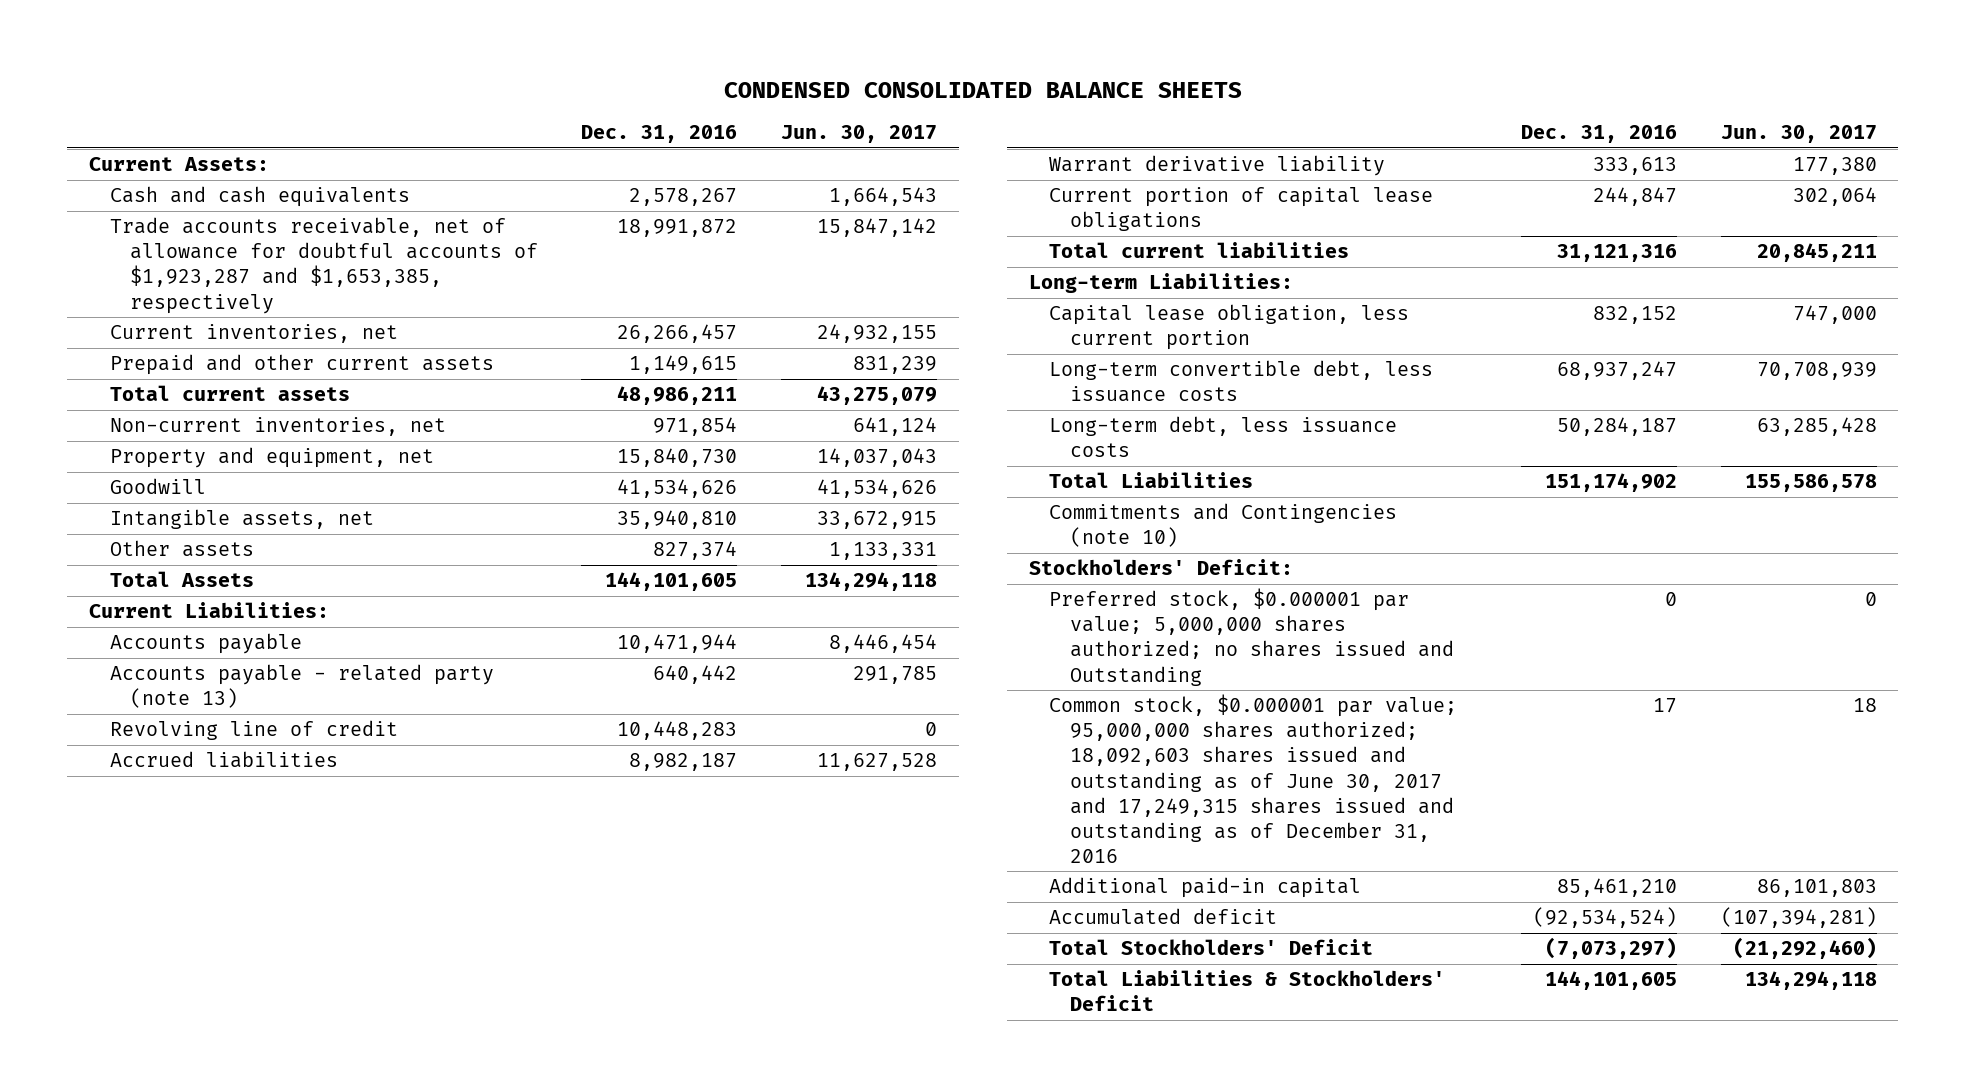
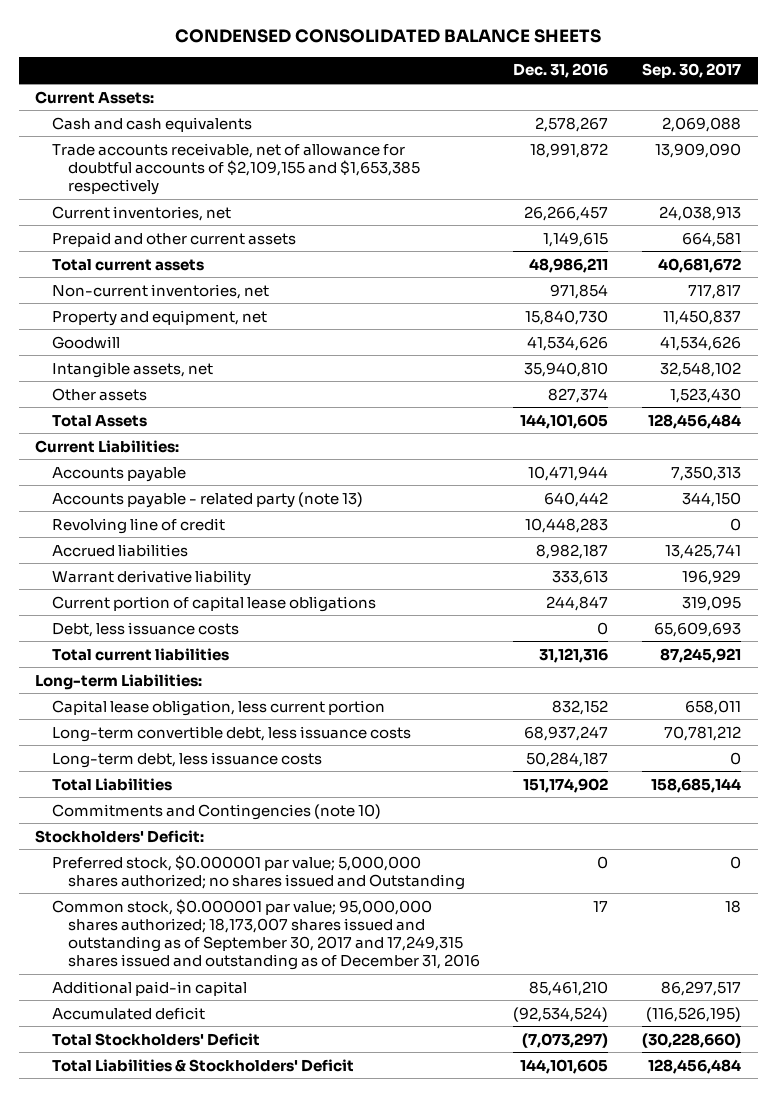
- | Dec. 31, 2016 | Jun. 30, 2017
+ | Dec. 31, 2016 | Sep. 30, 2017
- Trade accounts receivable, net of allowance for doubtful accounts of $1,923,287 and $1,653,385, respectively | 18,991,872 | 15,847,142
+ Trade accounts receivable, net of allowance for doubtful accounts of $2,109,155 and $1,653,385 respectively | 18,991,872 | 13,909,090
+ Debt, less issuance costs | 0 | 65,609,693
- Common stock, $0.000001 par value; 95,000,000 shares authorized; 18,092,603 shares issued and outstanding as of June 30, 2017 and 17,249,315 shares issued and outstanding as of December 31, 2016 | 17 | 18
+ Common stock, $0.000001 par value; 95,000,000 shares authorized; 18,173,007 shares issued and outstanding as of September 30, 2017 and 17,249,315 shares issued and outstanding as of December 31, 2016 | 17 | 18

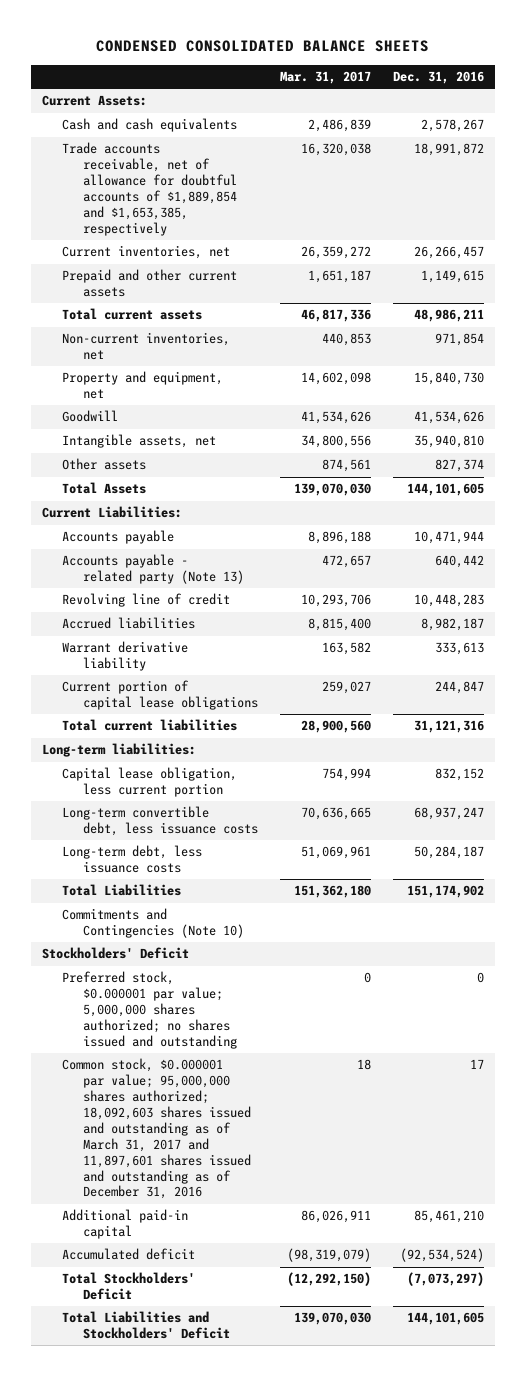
- | Dec. 31, 2016 | Sep. 30, 2017
+ | Mar. 31, 2017 | Dec. 31, 2016
- Trade accounts receivable, net of allowance for doubtful accounts of $2,109,155 and $1,653,385 respectively | 18,991,872 | 13,909,090
+ Trade accounts receivable, net of allowance for doubtful accounts of $1,889,854 and $1,653,385, respectively | 16,320,038 | 18,991,872
- Accounts payable - related party (note 13) | 640,442 | 344,150
+ Accounts payable - related party (Note 13) | 472,657 | 640,442
- Debt, less issuance costs | 0 | 65,609,693
- Long-term Liabilities:
+ Long-term liabilities:
- Commitments and Contingencies (note 10)
- Stockholders' Deficit:
- Preferred stock, $0.000001 par value; 5,000,000 shares authorized; no shares issued and Outstanding | 0 | 0
- Common stock, $0.000001 par value; 95,000,000 shares authorized; 18,173,007 shares issued and outstanding as of September 30, 2017 and 17,249,315 shares issued and outstanding as of December 31, 2016 | 17 | 18
+ Commitments and Contingencies (Note 10)
+ Stockholders' Deficit
+ Preferred stock, $0.000001 par value; 5,000,000 shares authorized; no shares issued and outstanding | 0 | 0
+ Common stock, $0.000001 par value; 95,000,000 shares authorized; 18,092,603 shares issued and outstanding as of March 31, 2017 and 11,897,601 shares issued and outstanding as of December 31, 2016 | 18 | 17
- Total Liabilities & Stockholders' Deficit | 144,101,605 | 128,456,484
+ Total Liabilities and Stockholders' Deficit | 139,070,030 | 144,101,605

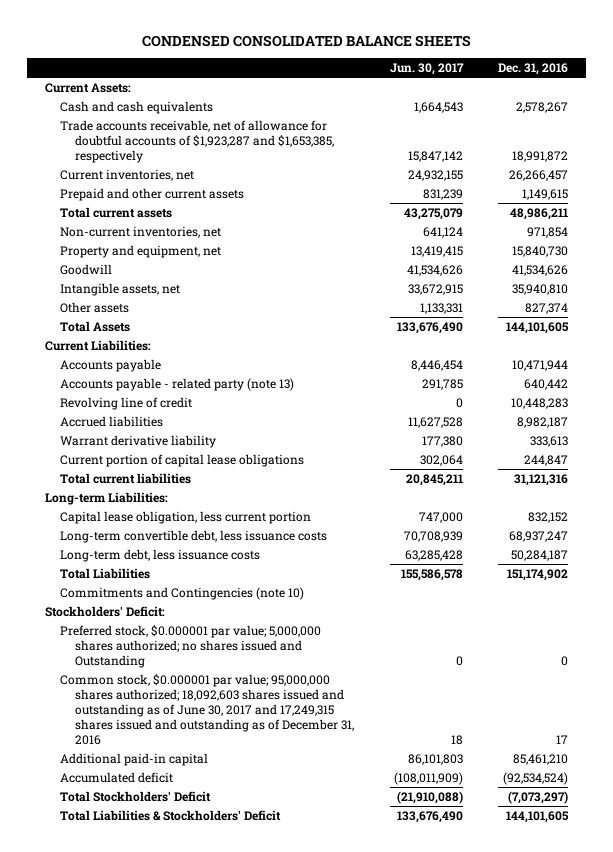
- | Mar. 31, 2017 | Dec. 31, 2016
+ | Jun. 30, 2017 | Dec. 31, 2016
- Trade accounts receivable, net of allowance for doubtful accounts of $1,889,854 and $1,653,385, respectively | 16,320,038 | 18,991,872
+ Trade accounts receivable, net of allowance for doubtful accounts of $1,923,287 and $1,653,385, respectively | 15,847,142 | 18,991,872
- Accounts payable - related party (Note 13) | 472,657 | 640,442
+ Accounts payable - related party (note 13) | 291,785 | 640,442
- Long-term liabilities:
+ Long-term Liabilities:
- Commitments and Contingencies (Note 10)
- Stockholders' Deficit
- Preferred stock, $0.000001 par value; 5,000,000 shares authorized; no shares issued and outstanding | 0 | 0
- Common stock, $0.000001 par value; 95,000,000 shares authorized; 18,092,603 shares issued and outstanding as of March 31, 2017 and 11,897,601 shares issued and outstanding as of December 31, 2016 | 18 | 17
+ Commitments and Contingencies (note 10)
+ Stockholders' Deficit:
+ Preferred stock, $0.000001 par value; 5,000,000 shares authorized; no shares issued and Outstanding | 0 | 0
+ Common stock, $0.000001 par value; 95,000,000 shares authorized; 18,092,603 shares issued and outstanding as of June 30, 2017 and 17,249,315 shares issued and outstanding as of December 31, 2016 | 18 | 17
- Total Liabilities and Stockholders' Deficit | 139,070,030 | 144,101,605
+ Total Liabilities & Stockholders' Deficit | 133,676,490 | 144,101,605

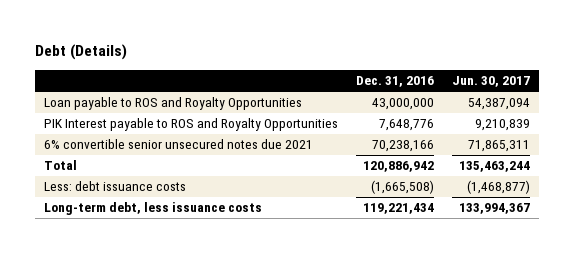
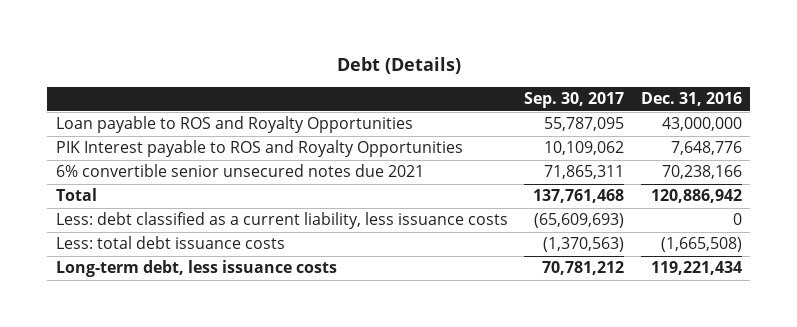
- | Dec. 31, 2016 | Jun. 30, 2017
+ | Sep. 30, 2017 | Dec. 31, 2016
- Less: debt issuance costs | (1,665,508) | (1,468,877)
+ Less: debt classified as a current liability, less issuance costs | (65,609,693) | 0
+ Less: total debt issuance costs | (1,370,563) | (1,665,508)

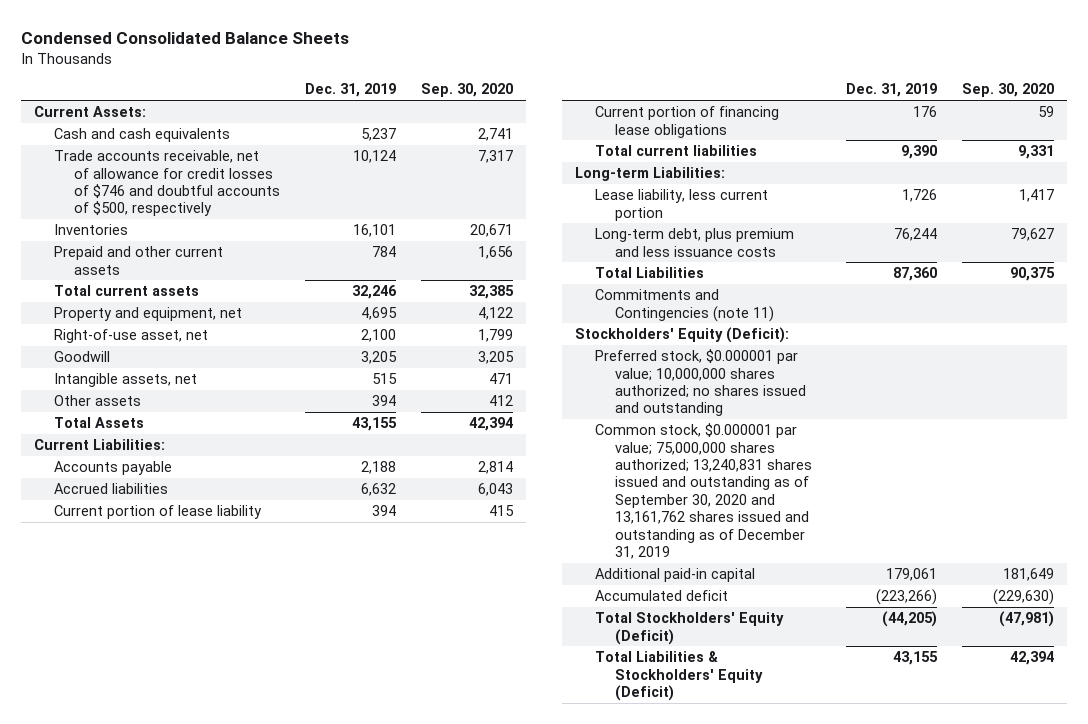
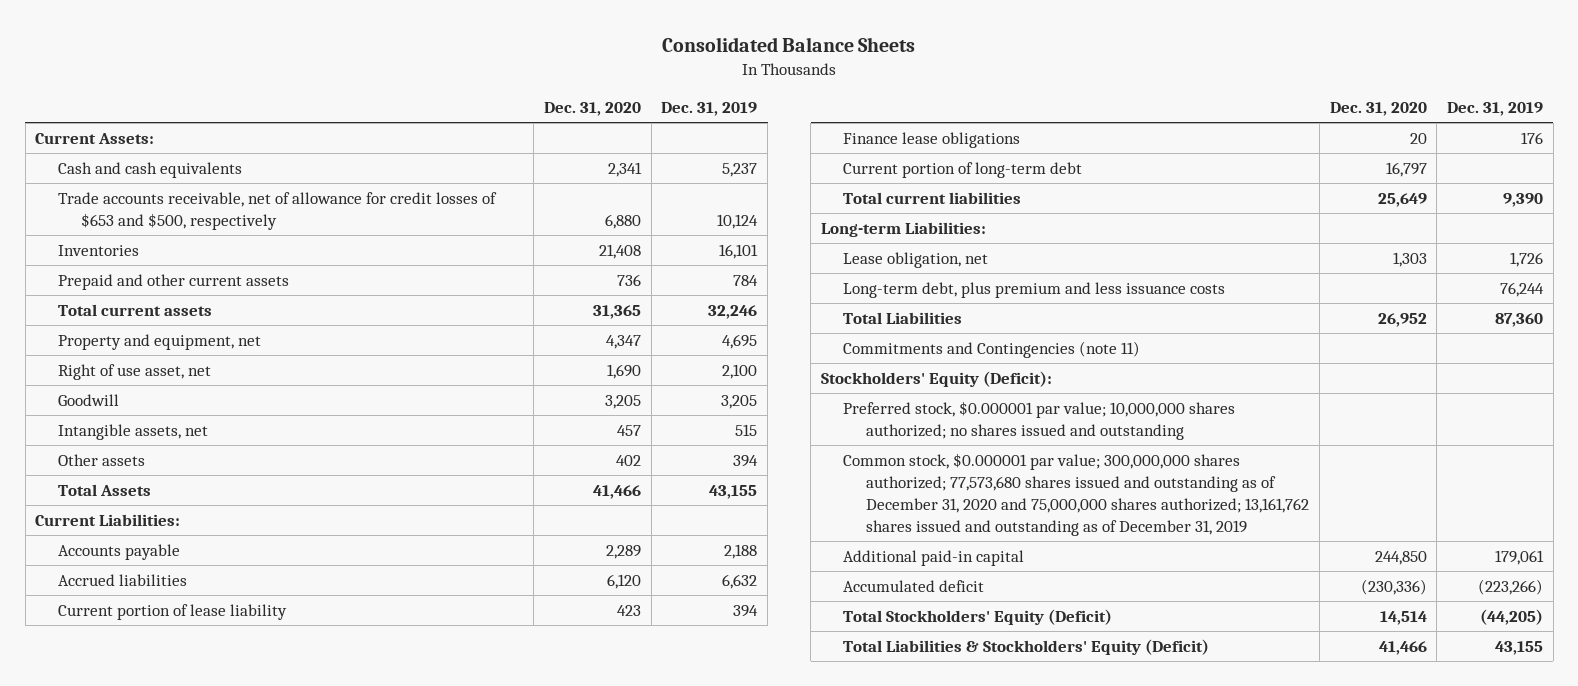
- Condensed Consolidated Balance Sheets
+ Consolidated Balance Sheets
- | Dec. 31, 2019 | Sep. 30, 2020
+ | Dec. 31, 2020 | Dec. 31, 2019
- Trade accounts receivable, net of allowance for credit losses of $746 and doubtful accounts of $500, respectively | 10,124 | 7,317
+ Trade accounts receivable, net of allowance for credit losses of $653 and $500, respectively | 6,880 | 10,124
- Right-of-use asset, net | 2,100 | 1,799
+ Right of use asset, net | 1,690 | 2,100
- Current portion of financing lease obligations | 176 | 59
+ Finance lease obligations | 20 | 176
+ Current portion of long-term debt | 16,797 |
- Lease liability, less current portion | 1,726 | 1,417
+ Lease obligation, net | 1,303 | 1,726
- Common stock, $0.000001 par value; 75,000,000 shares authorized; 13,240,831 shares issued and outstanding as of September 30, 2020 and 13,161,762 shares issued and outstanding as of December 31, 2019
+ Common stock, $0.000001 par value; 300,000,000 shares authorized; 77,573,680 shares issued and outstanding as of December 31, 2020 and 75,000,000 shares authorized; 13,161,762 shares issued and outstanding as of December 31, 2019

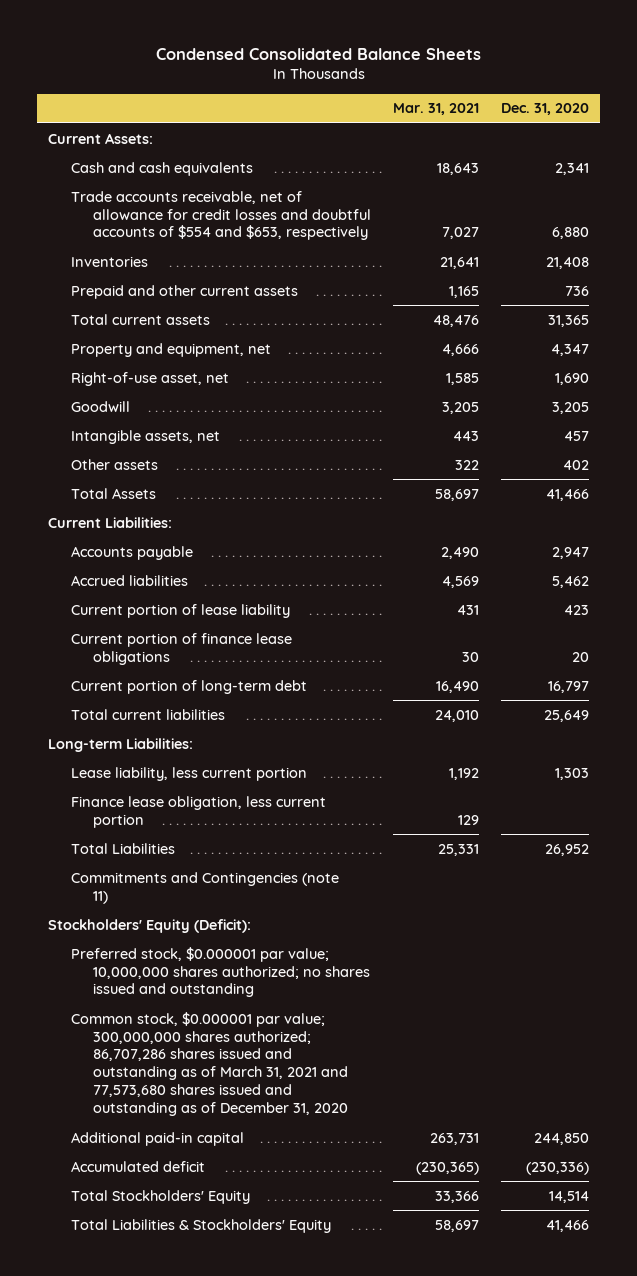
- Consolidated Balance Sheets
+ Condensed Consolidated Balance Sheets
- | Dec. 31, 2020 | Dec. 31, 2019
+ | Mar. 31, 2021 | Dec. 31, 2020
- Trade accounts receivable, net of allowance for credit losses of $653 and $500, respectively | 6,880 | 10,124
+ Trade accounts receivable, net of allowance for credit losses and doubtful accounts of $554 and $653, respectively | 7,027 | 6,880
- Right of use asset, net | 1,690 | 2,100
+ Right-of-use asset, net | 1,585 | 1,690
- Accounts payable | 2,289 | 2,188
- Accrued liabilities | 6,120 | 6,632
+ Accounts payable | 2,490 | 2,947
+ Accrued liabilities | 4,569 | 5,462
- Finance lease obligations | 20 | 176
+ Current portion of finance lease obligations | 30 | 20
- Lease obligation, net | 1,303 | 1,726
- Long-term debt, plus premium and less issuance costs | | 76,244
+ Lease liability, less current portion | 1,192 | 1,303
+ Finance lease obligation, less current portion | 129 |
- Common stock, $0.000001 par value; 300,000,000 shares authorized; 77,573,680 shares issued and outstanding as of December 31, 2020 and 75,000,000 shares authorized; 13,161,762 shares issued and outstanding as of December 31, 2019
+ Common stock, $0.000001 par value; 300,000,000 shares authorized; 86,707,286 shares issued and outstanding as of March 31, 2021 and 77,573,680 shares issued and outstanding as of December 31, 2020
- Total Stockholders' Equity (Deficit) | 14,514 | (44,205)
- Total Liabilities & Stockholders' Equity (Deficit) | 41,466 | 43,155
+ Total Stockholders' Equity | 33,366 | 14,514
+ Total Liabilities & Stockholders' Equity | 58,697 | 41,466

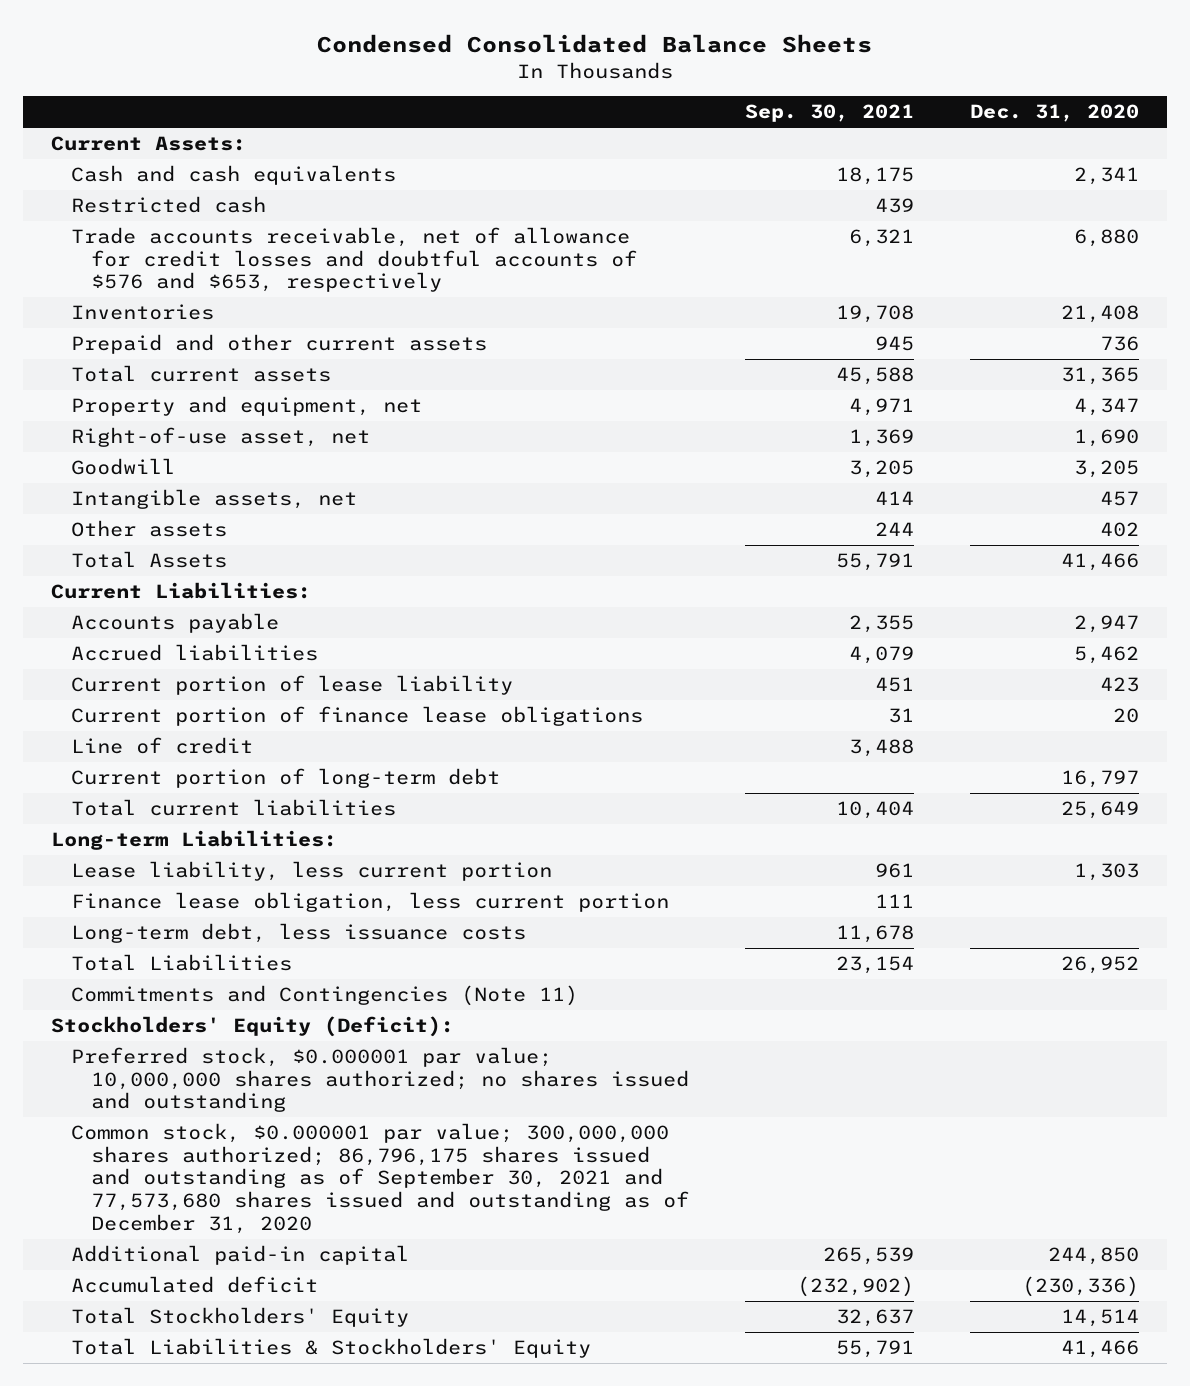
- | Mar. 31, 2021 | Dec. 31, 2020
+ | Sep. 30, 2021 | Dec. 31, 2020
- Trade accounts receivable, net of allowance for credit losses and doubtful accounts of $554 and $653, respectively | 7,027 | 6,880
+ Restricted cash | 439 |
+ Trade accounts receivable, net of allowance for credit losses and doubtful accounts of $576 and $653, respectively | 6,321 | 6,880
+ Line of credit | 3,488 |
+ Long-term debt, less issuance costs | 11,678 |
- Commitments and Contingencies (note 11)
+ Commitments and Contingencies (Note 11)
- Common stock, $0.000001 par value; 300,000,000 shares authorized; 86,707,286 shares issued and outstanding as of March 31, 2021 and 77,573,680 shares issued and outstanding as of December 31, 2020
+ Common stock, $0.000001 par value; 300,000,000 shares authorized; 86,796,175 shares issued and outstanding as of September 30, 2021 and 77,573,680 shares issued and outstanding as of December 31, 2020

